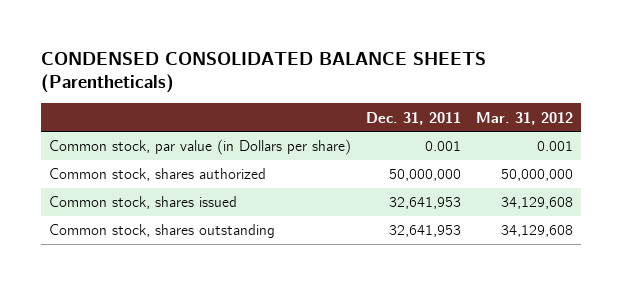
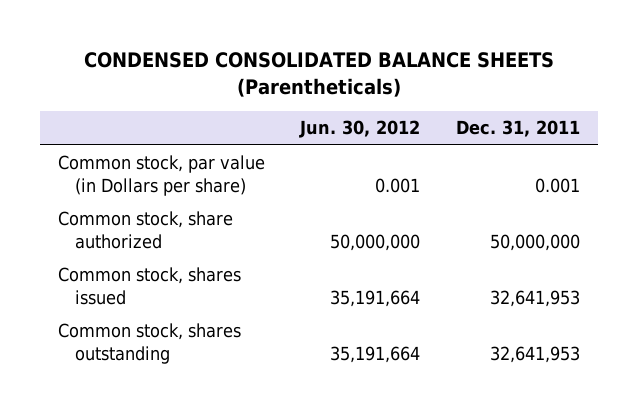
- | Dec. 31, 2011 | Mar. 31, 2012
+ | Jun. 30, 2012 | Dec. 31, 2011
- Common stock, shares authorized | 50,000,000 | 50,000,000
+ Common stock, share authorized | 50,000,000 | 50,000,000

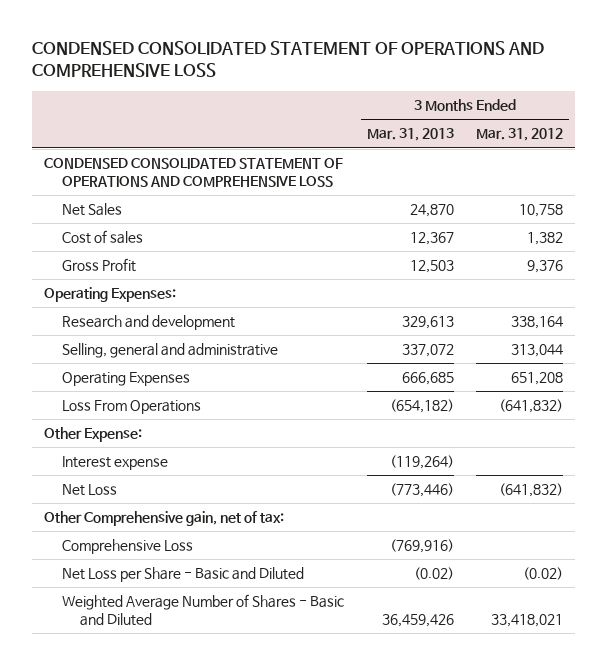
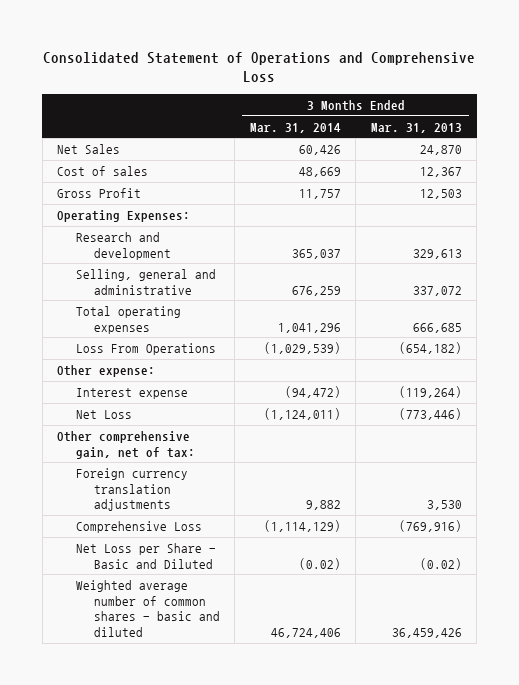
- CONDENSED CONSOLIDATED STATEMENT OF OPERATIONS AND COMPREHENSIVE LOSS
+ Consolidated Statement of Operations and Comprehensive Loss
- | 3 Months Ended Mar. 31, 2013 | 3 Months Ended Mar. 31, 2012
+ | 3 Months Ended Mar. 31, 2014 | 3 Months Ended Mar. 31, 2013
- CONDENSED CONSOLIDATED STATEMENT OF OPERATIONS AND COMPREHENSIVE LOSS
- Operating Expenses | 666,685 | 651,208
+ Total operating expenses | 1,041,296 | 666,685
- Other Expense:
+ Other expense:
- Other Comprehensive gain, net of tax:
+ Other comprehensive gain, net of tax:
+ Foreign currency translation adjustments | 9,882 | 3,530
- Weighted Average Number of Shares - Basic and Diluted | 36,459,426 | 33,418,021
+ Weighted average number of common shares - basic and diluted | 46,724,406 | 36,459,426

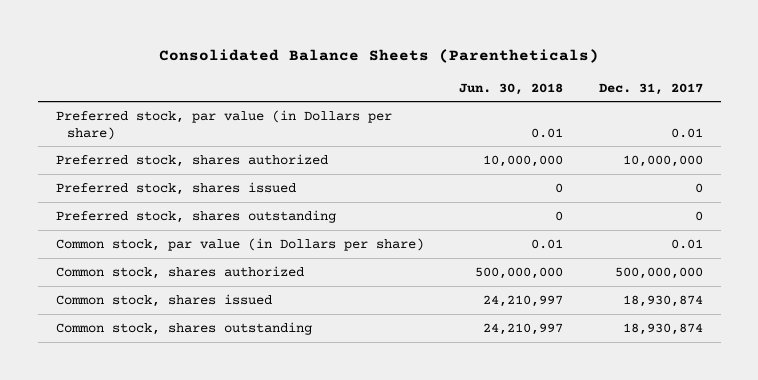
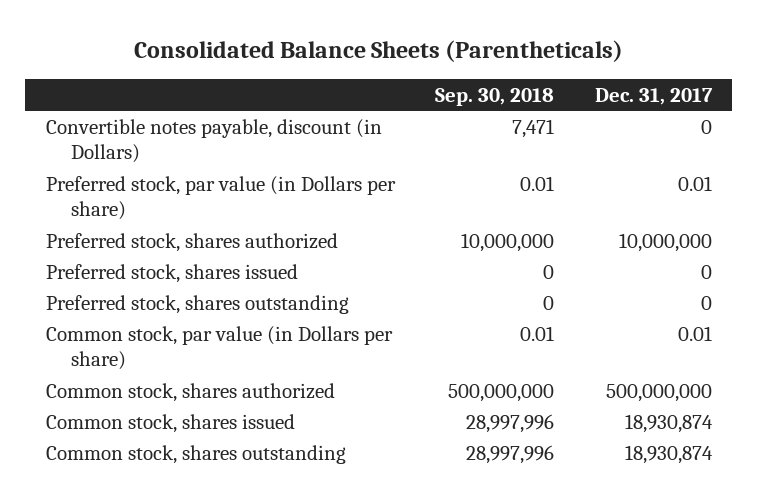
- | Jun. 30, 2018 | Dec. 31, 2017
+ | Sep. 30, 2018 | Dec. 31, 2017
+ Convertible notes payable, discount (in Dollars) | 7,471 | 0

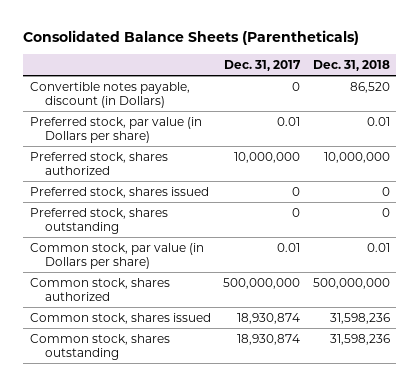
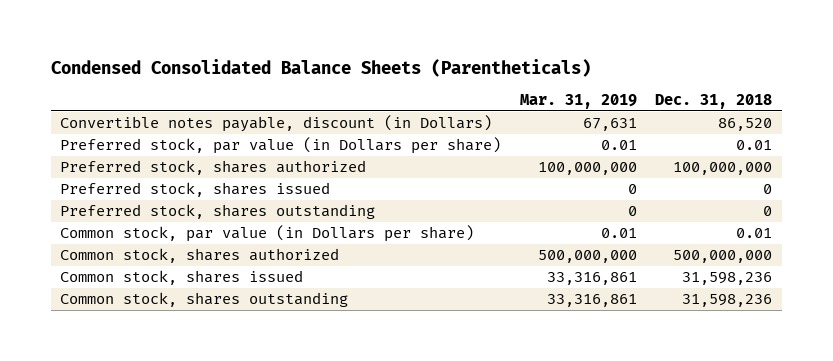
- Consolidated Balance Sheets (Parentheticals)
+ Condensed Consolidated Balance Sheets (Parentheticals)
- | Dec. 31, 2017 | Dec. 31, 2018
+ | Mar. 31, 2019 | Dec. 31, 2018
- Preferred stock, shares authorized | 10,000,000 | 10,000,000
+ Preferred stock, shares authorized | 100,000,000 | 100,000,000

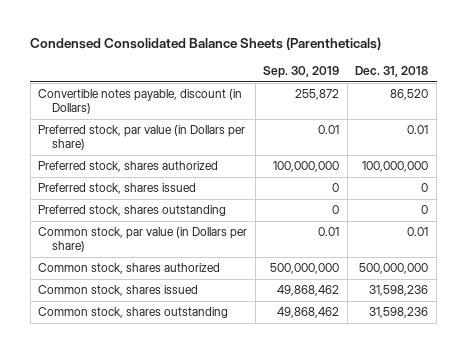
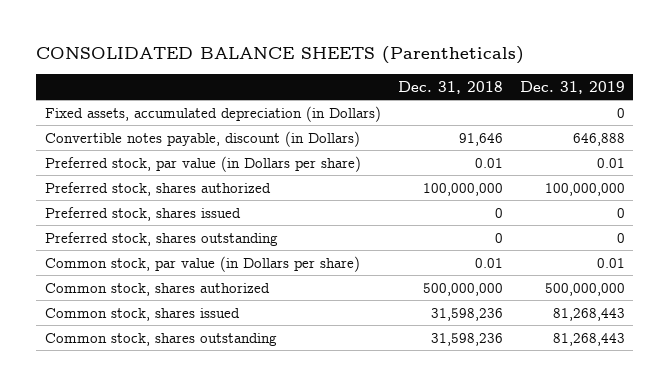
- Condensed Consolidated Balance Sheets (Parentheticals)
+ CONSOLIDATED BALANCE SHEETS (Parentheticals)
- | Sep. 30, 2019 | Dec. 31, 2018
+ | Dec. 31, 2018 | Dec. 31, 2019
- Convertible notes payable, discount (in Dollars) | 255,872 | 86,520
+ Fixed assets, accumulated depreciation (in Dollars) | | 0
+ Convertible notes payable, discount (in Dollars) | 91,646 | 646,888

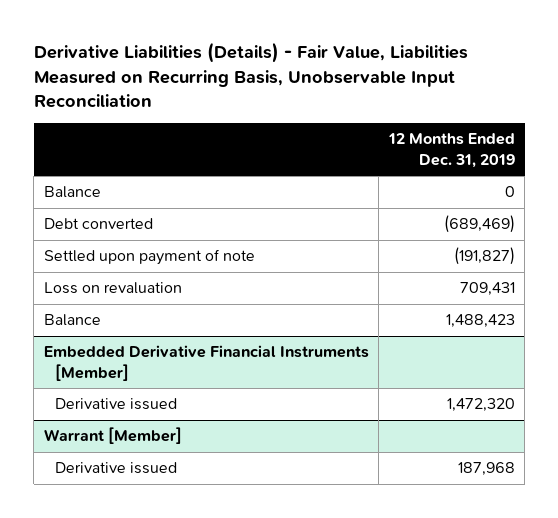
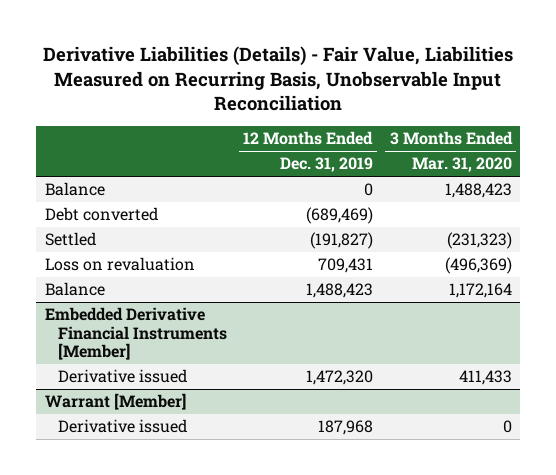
- | 12 Months Ended Dec. 31, 2019
+ | 12 Months Ended Dec. 31, 2019 | 3 Months Ended Mar. 31, 2020
- Settled upon payment of note | (191,827)
+ Settled | (191,827) | (231,323)

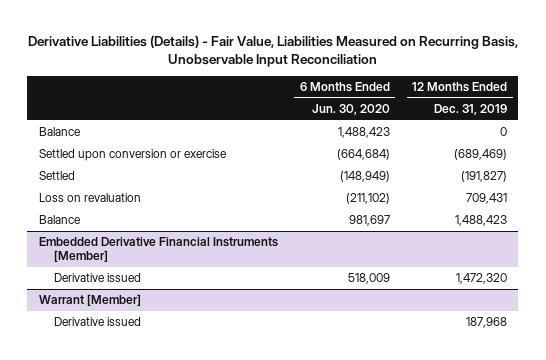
- | 12 Months Ended Dec. 31, 2019 | 3 Months Ended Mar. 31, 2020
+ | 6 Months Ended Jun. 30, 2020 | 12 Months Ended Dec. 31, 2019
- Debt converted | (689,469) |
+ Settled upon conversion or exercise | (664,684) | (689,469)

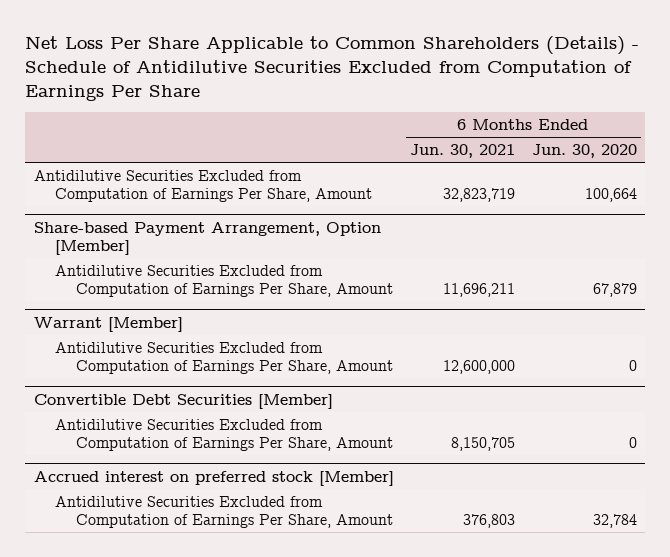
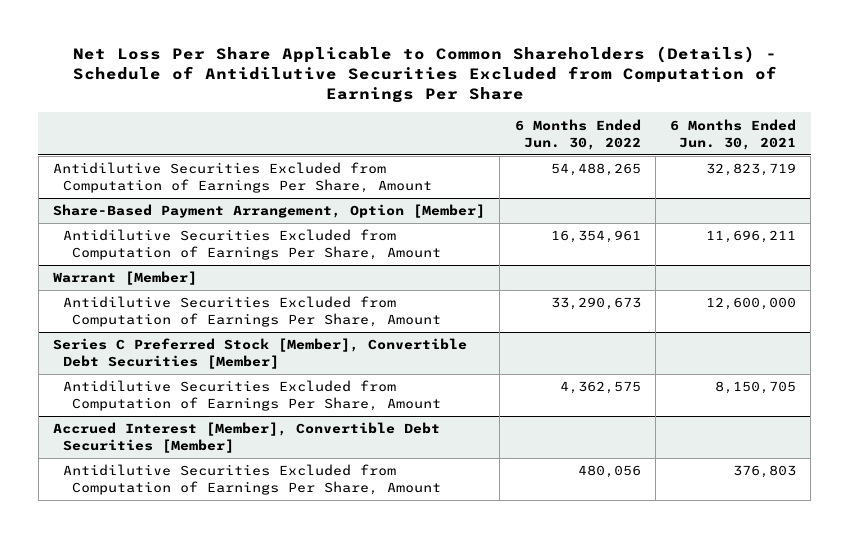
- | 6 Months Ended Jun. 30, 2021 | 6 Months Ended Jun. 30, 2020
+ | 6 Months Ended Jun. 30, 2022 | 6 Months Ended Jun. 30, 2021
- Share-based Payment Arrangement, Option [Member]
+ Share-Based Payment Arrangement, Option [Member]
- Convertible Debt Securities [Member]
+ Series C Preferred Stock [Member], Convertible Debt Securities [Member]
- Accrued interest on preferred stock [Member]
+ Accrued Interest [Member], Convertible Debt Securities [Member]

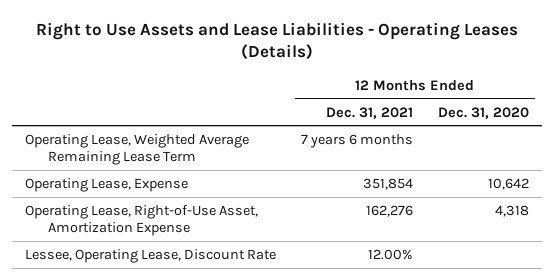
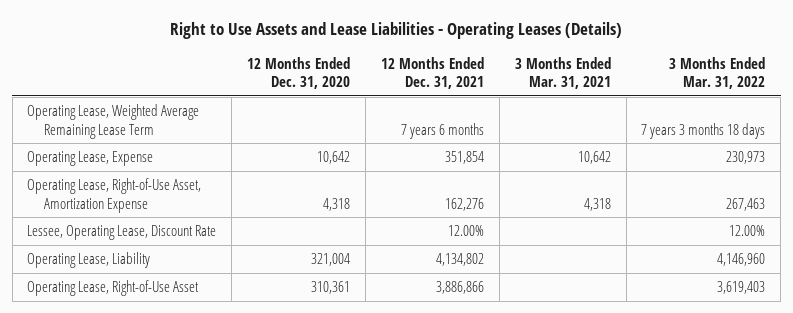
- | 12 Months Ended Dec. 31, 2021 | 12 Months Ended Dec. 31, 2020
+ | 12 Months Ended Dec. 31, 2020 | 12 Months Ended Dec. 31, 2021 | 3 Months Ended Mar. 31, 2021 | 3 Months Ended Mar. 31, 2022
+ Operating Lease, Liability | 321,004 | 4,134,802 | | 4,146,960
+ Operating Lease, Right-of-Use Asset | 310,361 | 3,886,866 | | 3,619,403

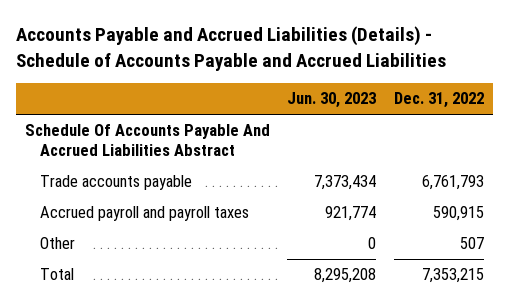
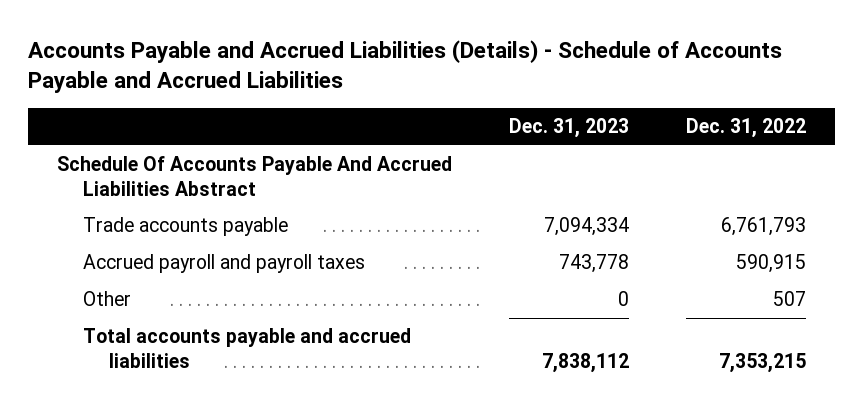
- | Jun. 30, 2023 | Dec. 31, 2022
+ | Dec. 31, 2023 | Dec. 31, 2022
- Total | 8,295,208 | 7,353,215
+ Total accounts payable and accrued liabilities | 7,838,112 | 7,353,215

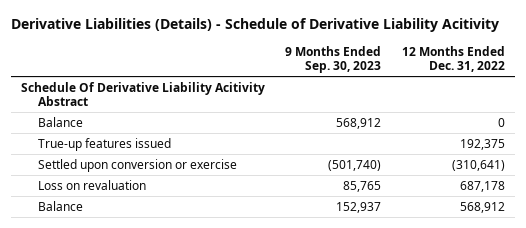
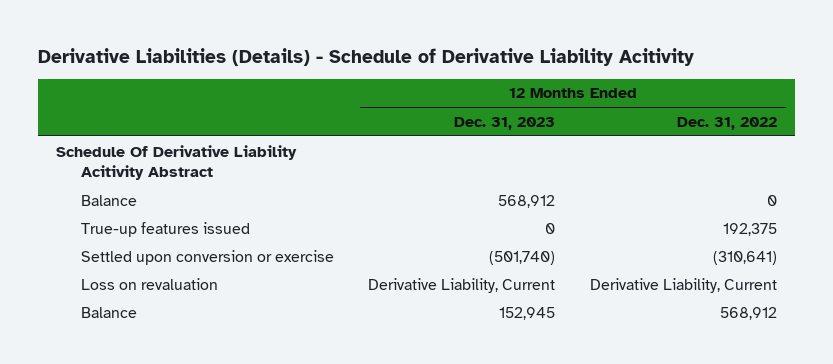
- | 9 Months Ended Sep. 30, 2023 | 12 Months Ended Dec. 31, 2022
+ | 12 Months Ended Dec. 31, 2023 | 12 Months Ended Dec. 31, 2022
- Loss on revaluation | 85,765 | 687,178
+ Loss on revaluation | Derivative Liability, Current | Derivative Liability, Current

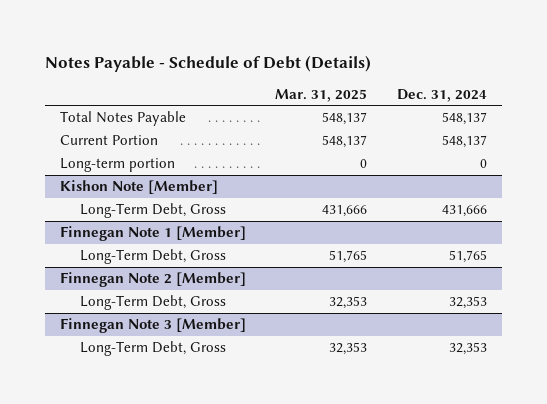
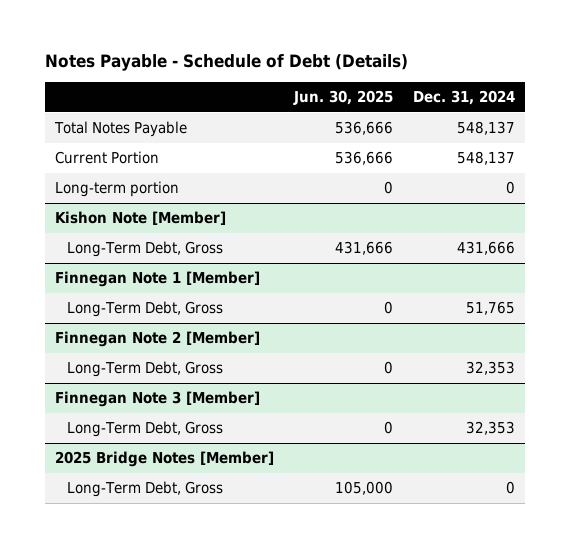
- | Mar. 31, 2025 | Dec. 31, 2024
+ | Jun. 30, 2025 | Dec. 31, 2024
+ 2025 Bridge Notes [Member]
+ Long-Term Debt, Gross | 105,000 | 0

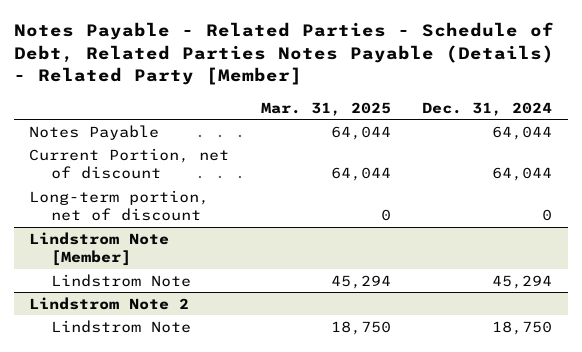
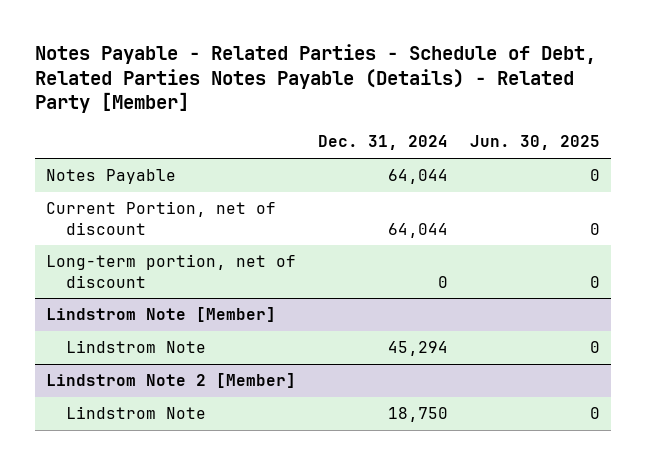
- | Mar. 31, 2025 | Dec. 31, 2024
+ | Dec. 31, 2024 | Jun. 30, 2025
- Lindstrom Note 2
+ Lindstrom Note 2 [Member]

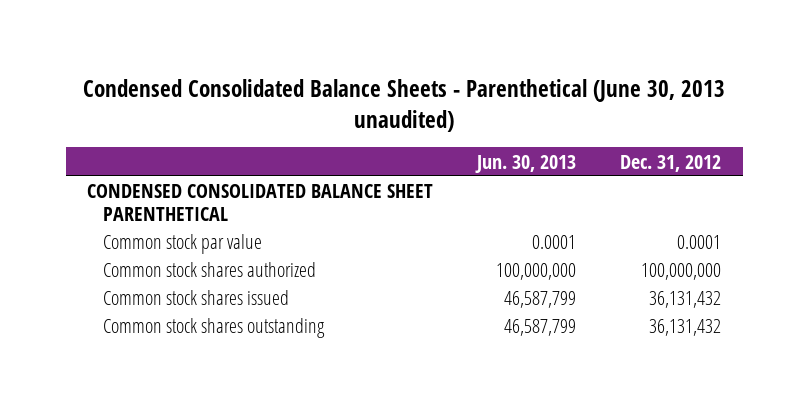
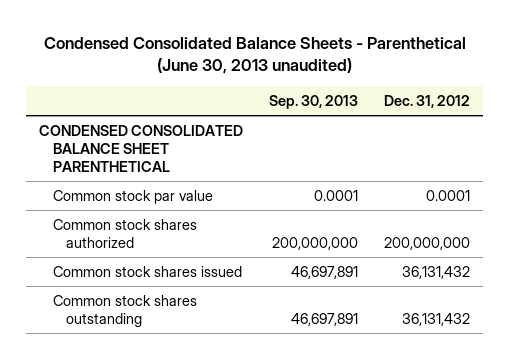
- | Jun. 30, 2013 | Dec. 31, 2012
+ | Sep. 30, 2013 | Dec. 31, 2012
- Common stock shares authorized | 100,000,000 | 100,000,000
+ Common stock shares authorized | 200,000,000 | 200,000,000

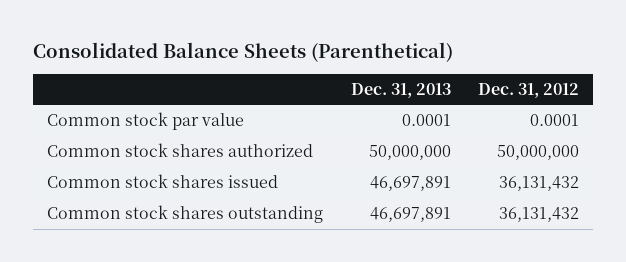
- Condensed Consolidated Balance Sheets - Parenthetical (June 30, 2013 unaudited)
+ Consolidated Balance Sheets (Parenthetical)
- | Sep. 30, 2013 | Dec. 31, 2012
+ | Dec. 31, 2013 | Dec. 31, 2012
- CONDENSED CONSOLIDATED BALANCE SHEET PARENTHETICAL
- Common stock shares authorized | 200,000,000 | 200,000,000
+ Common stock shares authorized | 50,000,000 | 50,000,000

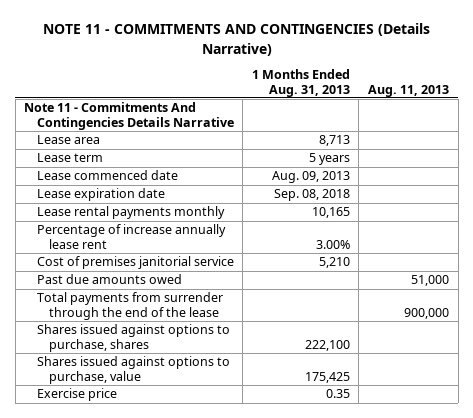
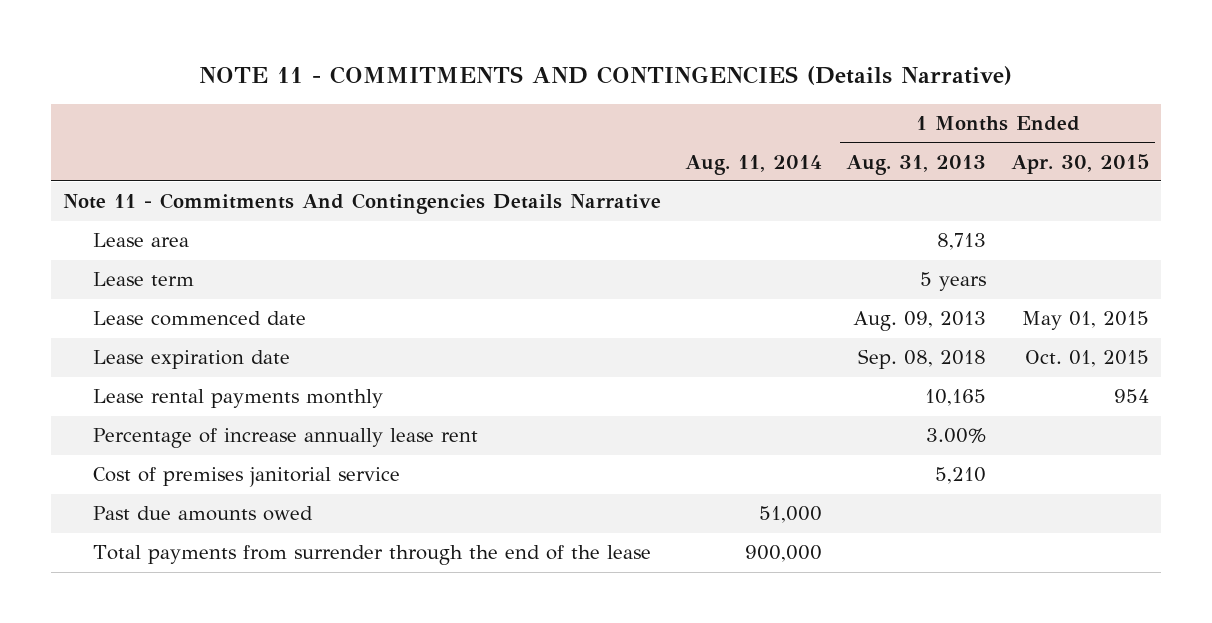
- | 1 Months Ended Aug. 31, 2013 | Aug. 11, 2013
+ | Aug. 11, 2014 | 1 Months Ended Aug. 31, 2013 | 1 Months Ended Apr. 30, 2015
- Shares issued against options to purchase, shares | 222,100 |
- Shares issued against options to purchase, value | 175,425 |
- Exercise price | 0.35 |

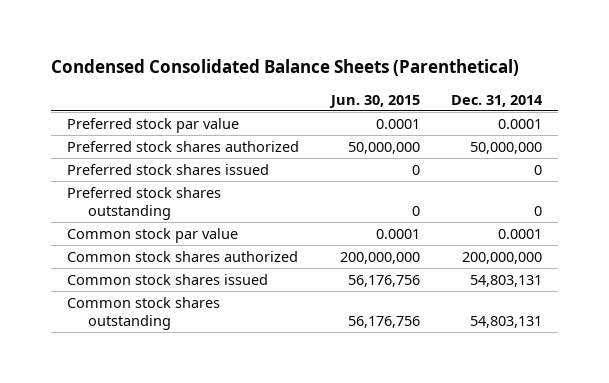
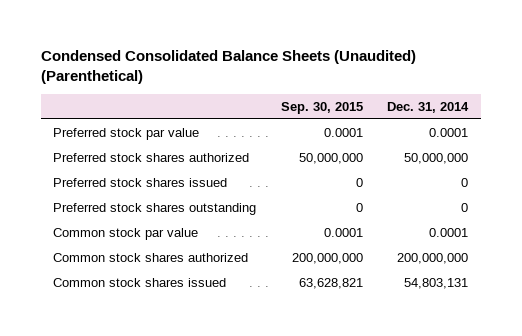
- Condensed Consolidated Balance Sheets (Parenthetical)
+ Condensed Consolidated Balance Sheets (Unaudited) (Parenthetical)
- | Jun. 30, 2015 | Dec. 31, 2014
+ | Sep. 30, 2015 | Dec. 31, 2014
- Common stock shares outstanding | 56,176,756 | 54,803,131

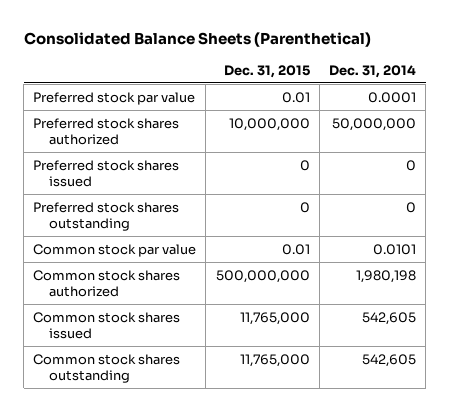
- Condensed Consolidated Balance Sheets (Unaudited) (Parenthetical)
+ Consolidated Balance Sheets (Parenthetical)
- | Sep. 30, 2015 | Dec. 31, 2014
+ | Dec. 31, 2015 | Dec. 31, 2014
- Common stock par value | 0.0001 | 0.0001
- Common stock shares authorized | 200,000,000 | 200,000,000
- Common stock shares issued | 63,628,821 | 54,803,131
+ Common stock par value | 0.01 | 0.0101
+ Common stock shares authorized | 500,000,000 | 1,980,198
+ Common stock shares issued | 11,765,000 | 542,605
+ Common stock shares outstanding | 11,765,000 | 542,605

